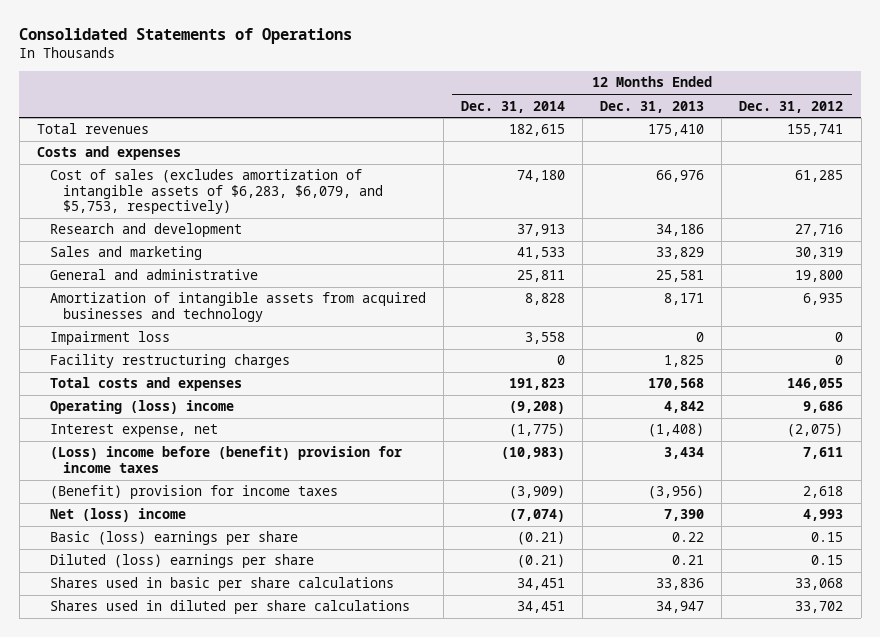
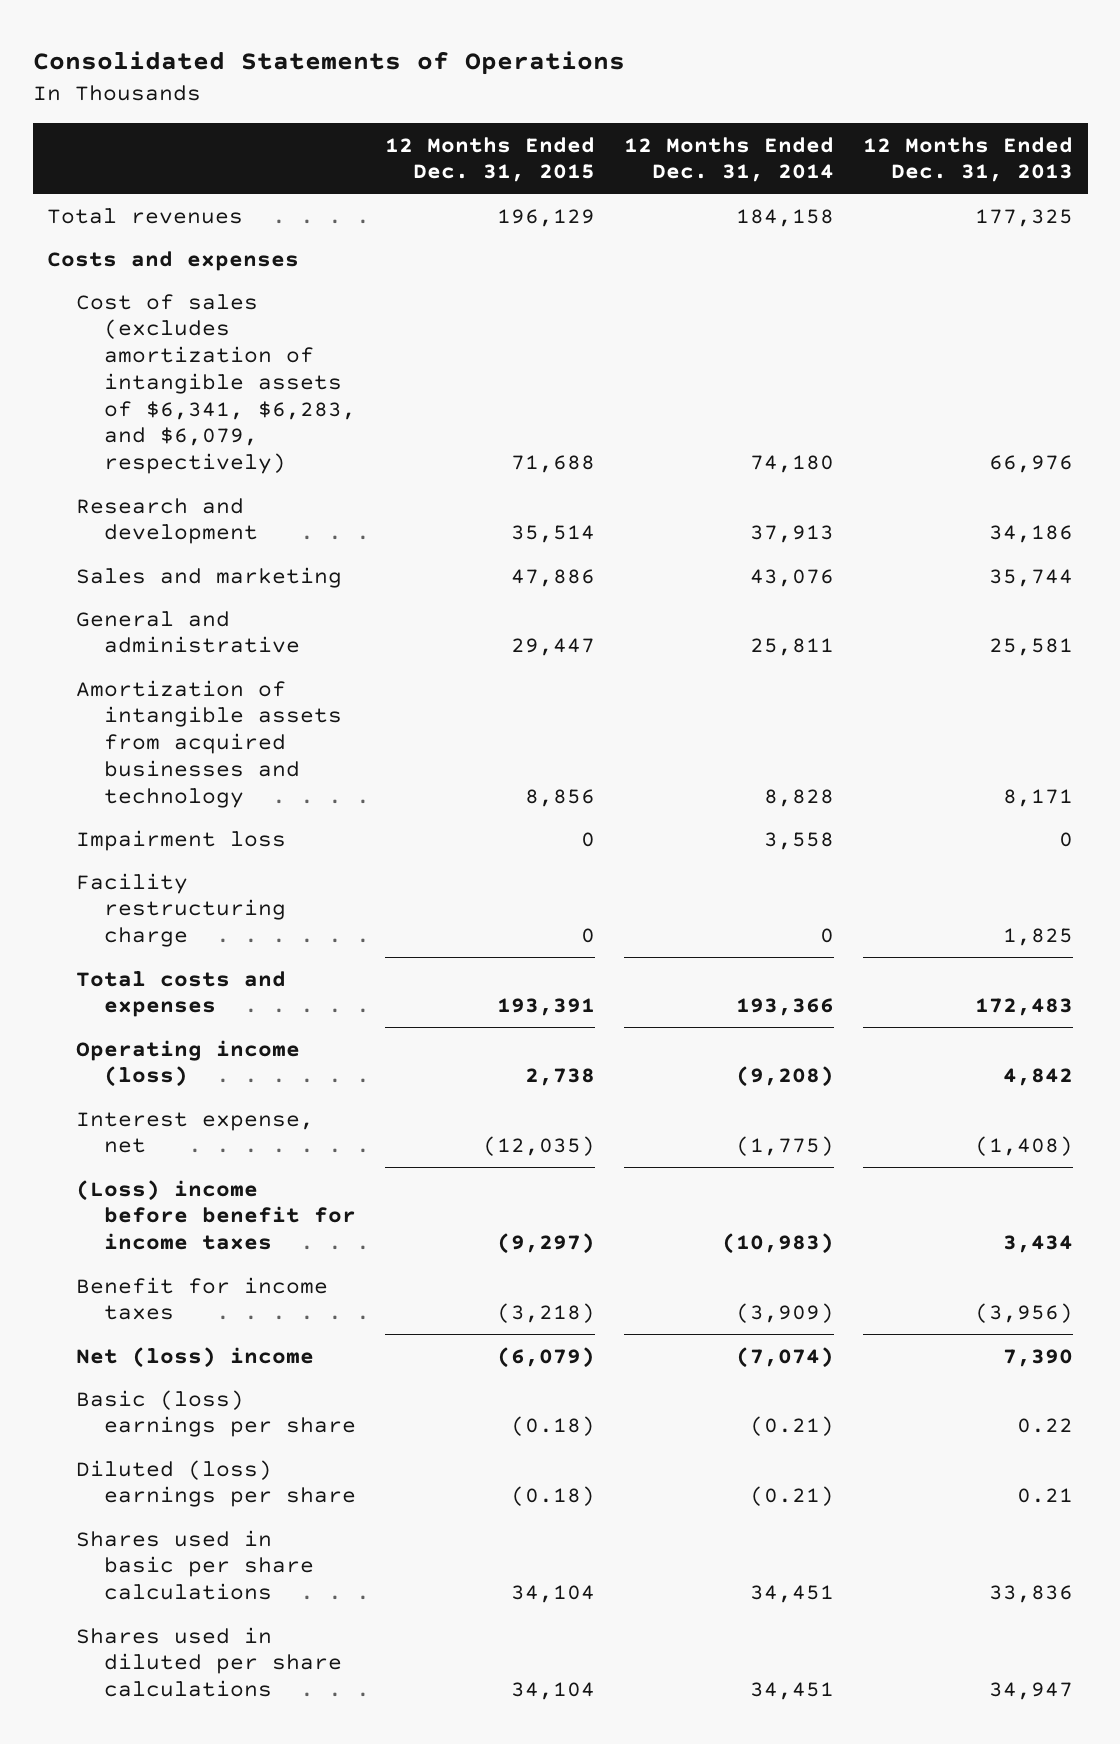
- | 12 Months Ended Dec. 31, 2014 | 12 Months Ended Dec. 31, 2013 | 12 Months Ended Dec. 31, 2012
+ | 12 Months Ended Dec. 31, 2015 | 12 Months Ended Dec. 31, 2014 | 12 Months Ended Dec. 31, 2013
- Total revenues | 182,615 | 175,410 | 155,741
+ Total revenues | 196,129 | 184,158 | 177,325
- Cost of sales (excludes amortization of intangible assets of $6,283, $6,079, and $5,753, respectively) | 74,180 | 66,976 | 61,285
+ Cost of sales (excludes amortization of intangible assets of $6,341, $6,283, and $6,079, respectively) | 71,688 | 74,180 | 66,976
- Sales and marketing | 41,533 | 33,829 | 30,319
+ Sales and marketing | 47,886 | 43,076 | 35,744
- Facility restructuring charges | 0 | 1,825 | 0
- Total costs and expenses | 191,823 | 170,568 | 146,055
- Operating (loss) income | (9,208) | 4,842 | 9,686
+ Facility restructuring charge | 0 | 0 | 1,825
+ Total costs and expenses | 193,391 | 193,366 | 172,483
+ Operating income (loss) | 2,738 | (9,208) | 4,842
- (Loss) income before (benefit) provision for income taxes | (10,983) | 3,434 | 7,611
- (Benefit) provision for income taxes | (3,909) | (3,956) | 2,618
+ (Loss) income before benefit for income taxes | (9,297) | (10,983) | 3,434
+ Benefit for income taxes | (3,218) | (3,909) | (3,956)

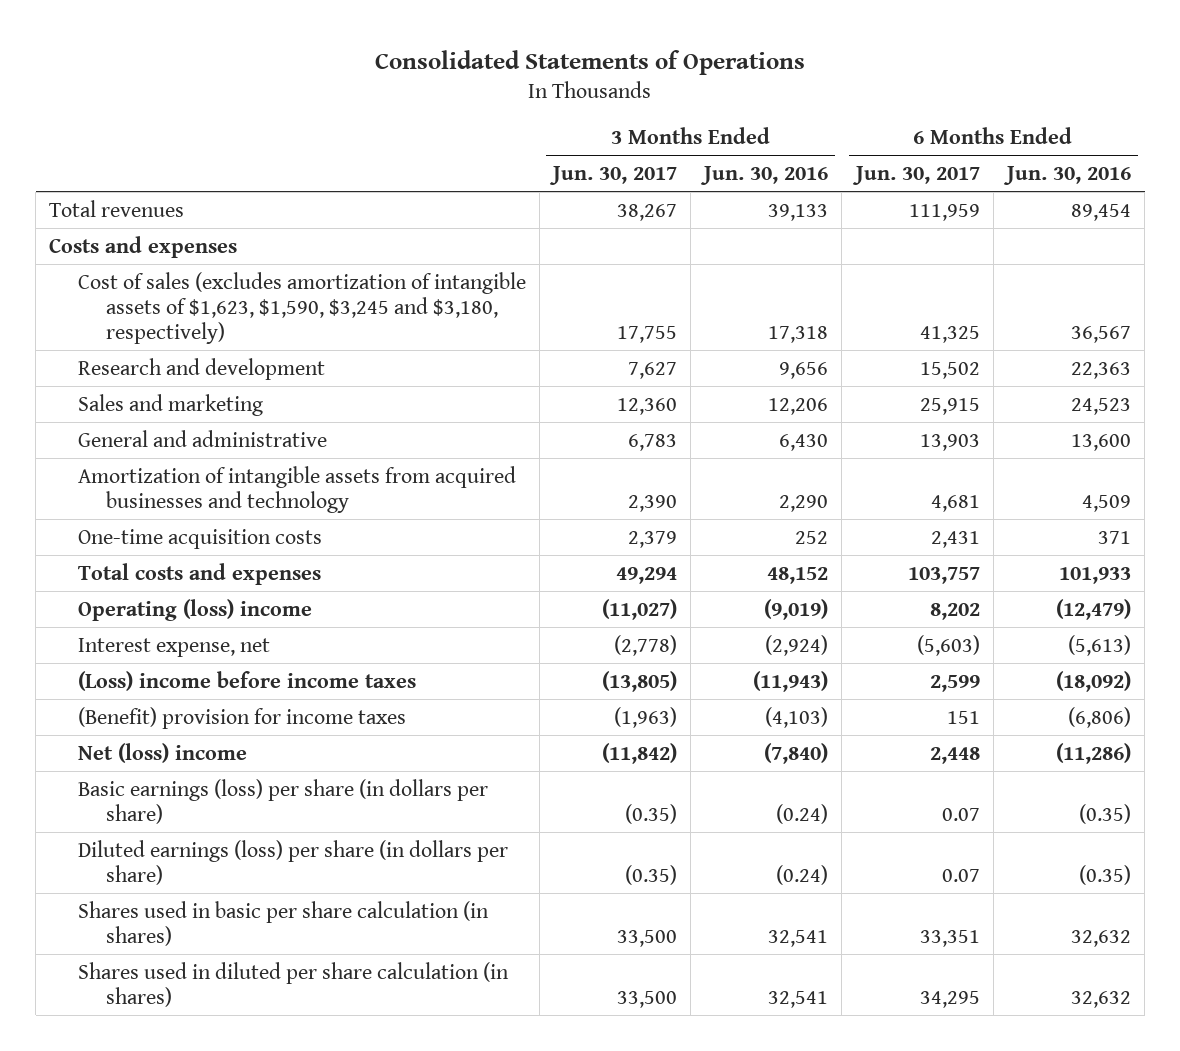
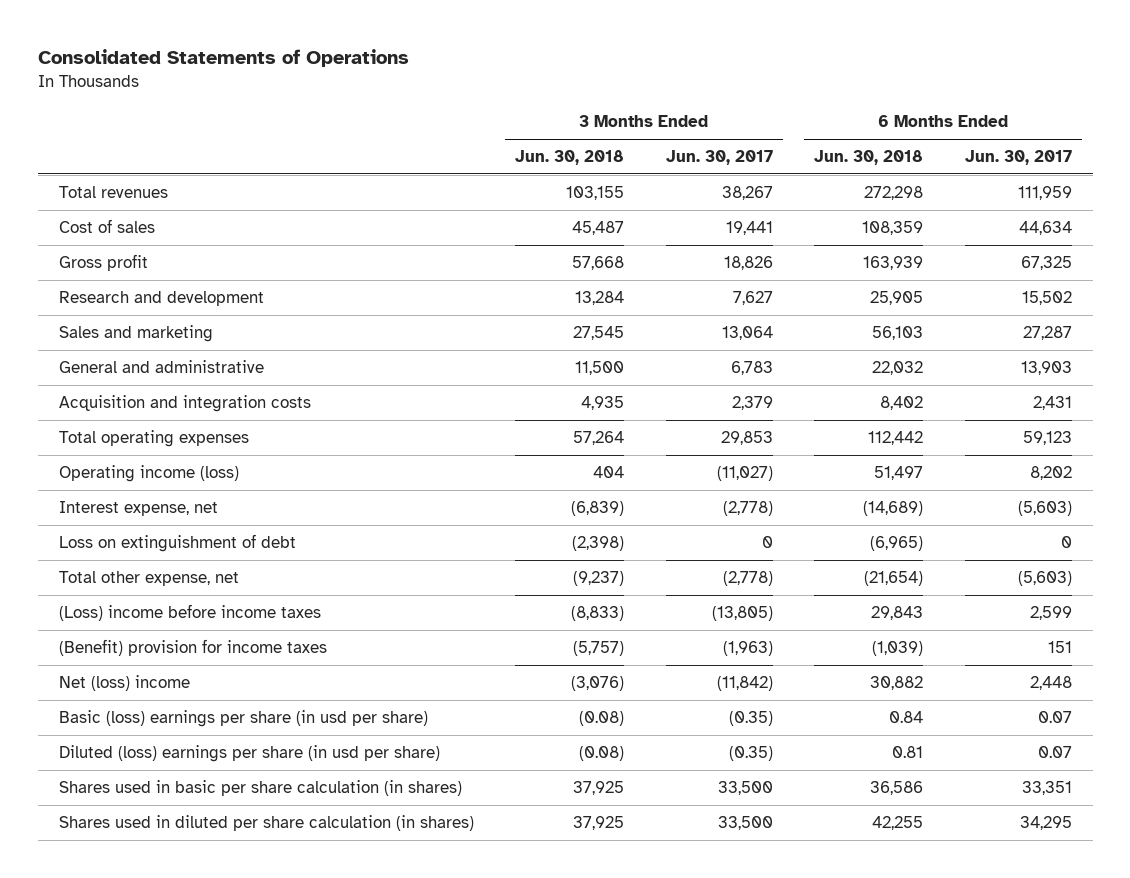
- | 3 Months Ended Jun. 30, 2017 | 3 Months Ended Jun. 30, 2016 | 6 Months Ended Jun. 30, 2017 | 6 Months Ended Jun. 30, 2016
+ | 3 Months Ended Jun. 30, 2018 | 3 Months Ended Jun. 30, 2017 | 6 Months Ended Jun. 30, 2018 | 6 Months Ended Jun. 30, 2017
- Costs and expenses
- Cost of sales (excludes amortization of intangible assets of $1,623, $1,590, $3,245 and $3,180, respectively) | 17,755 | 17,318 | 41,325 | 36,567
+ Cost of sales | 45,487 | 19,441 | 108,359 | 44,634
+ Gross profit | 57,668 | 18,826 | 163,939 | 67,325
- Sales and marketing | 12,360 | 12,206 | 25,915 | 24,523
+ Sales and marketing | 27,545 | 13,064 | 56,103 | 27,287
- Amortization of intangible assets from acquired businesses and technology | 2,390 | 2,290 | 4,681 | 4,509
- One-time acquisition costs | 2,379 | 252 | 2,431 | 371
- Total costs and expenses | 49,294 | 48,152 | 103,757 | 101,933
- Operating (loss) income | (11,027) | (9,019) | 8,202 | (12,479)
+ Acquisition and integration costs | 4,935 | 2,379 | 8,402 | 2,431
+ Total operating expenses | 57,264 | 29,853 | 112,442 | 59,123
+ Operating income (loss) | 404 | (11,027) | 51,497 | 8,202
+ Loss on extinguishment of debt | (2,398) | 0 | (6,965) | 0
+ Total other expense, net | (9,237) | (2,778) | (21,654) | (5,603)
- Basic earnings (loss) per share (in dollars per share) | (0.35) | (0.24) | 0.07 | (0.35)
- Diluted earnings (loss) per share (in dollars per share) | (0.35) | (0.24) | 0.07 | (0.35)
+ Basic (loss) earnings per share (in usd per share) | (0.08) | (0.35) | 0.84 | 0.07
+ Diluted (loss) earnings per share (in usd per share) | (0.08) | (0.35) | 0.81 | 0.07

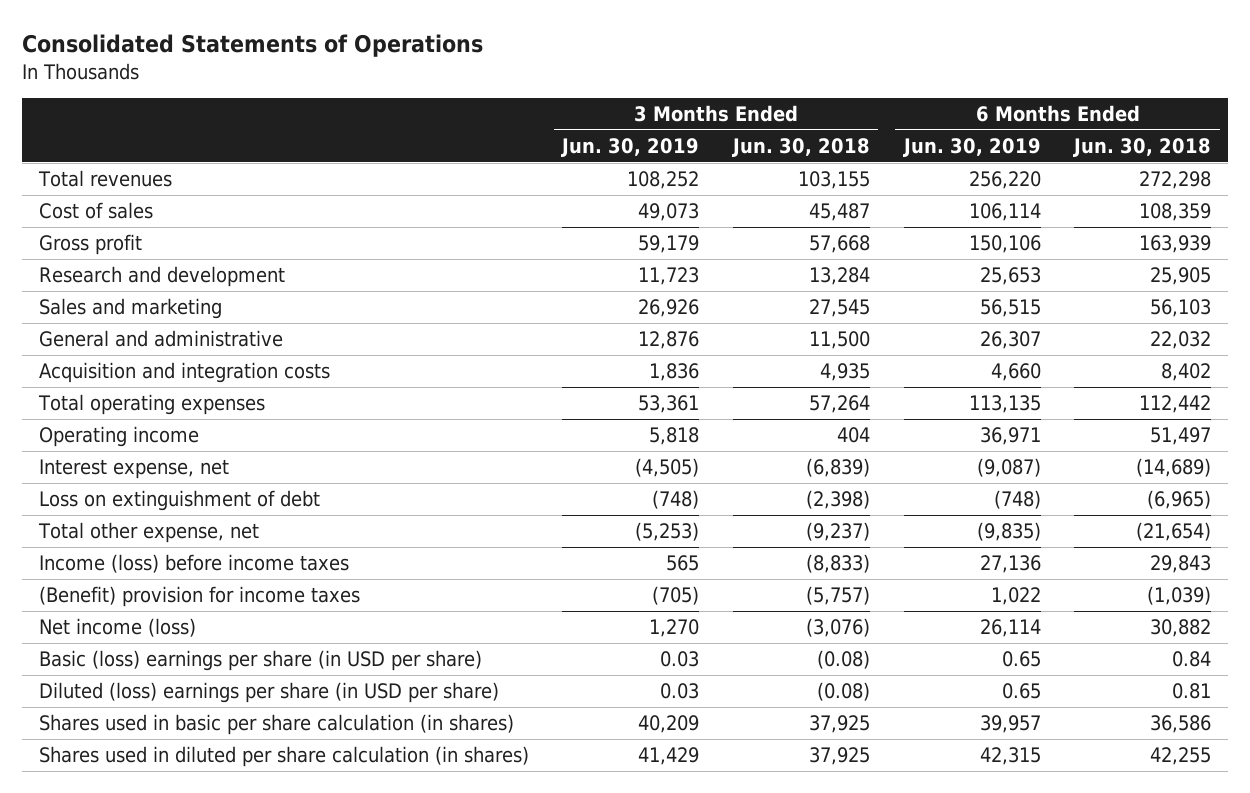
- | 3 Months Ended Jun. 30, 2018 | 3 Months Ended Jun. 30, 2017 | 6 Months Ended Jun. 30, 2018 | 6 Months Ended Jun. 30, 2017
+ | 3 Months Ended Jun. 30, 2019 | 3 Months Ended Jun. 30, 2018 | 6 Months Ended Jun. 30, 2019 | 6 Months Ended Jun. 30, 2018
- Operating income (loss) | 404 | (11,027) | 51,497 | 8,202
+ Operating income | 5,818 | 404 | 36,971 | 51,497
- (Loss) income before income taxes | (8,833) | (13,805) | 29,843 | 2,599
+ Income (loss) before income taxes | 565 | (8,833) | 27,136 | 29,843
- Net (loss) income | (3,076) | (11,842) | 30,882 | 2,448
- Basic (loss) earnings per share (in usd per share) | (0.08) | (0.35) | 0.84 | 0.07
- Diluted (loss) earnings per share (in usd per share) | (0.08) | (0.35) | 0.81 | 0.07
+ Net income (loss) | 1,270 | (3,076) | 26,114 | 30,882
+ Basic (loss) earnings per share (in USD per share) | 0.03 | (0.08) | 0.65 | 0.84
+ Diluted (loss) earnings per share (in USD per share) | 0.03 | (0.08) | 0.65 | 0.81

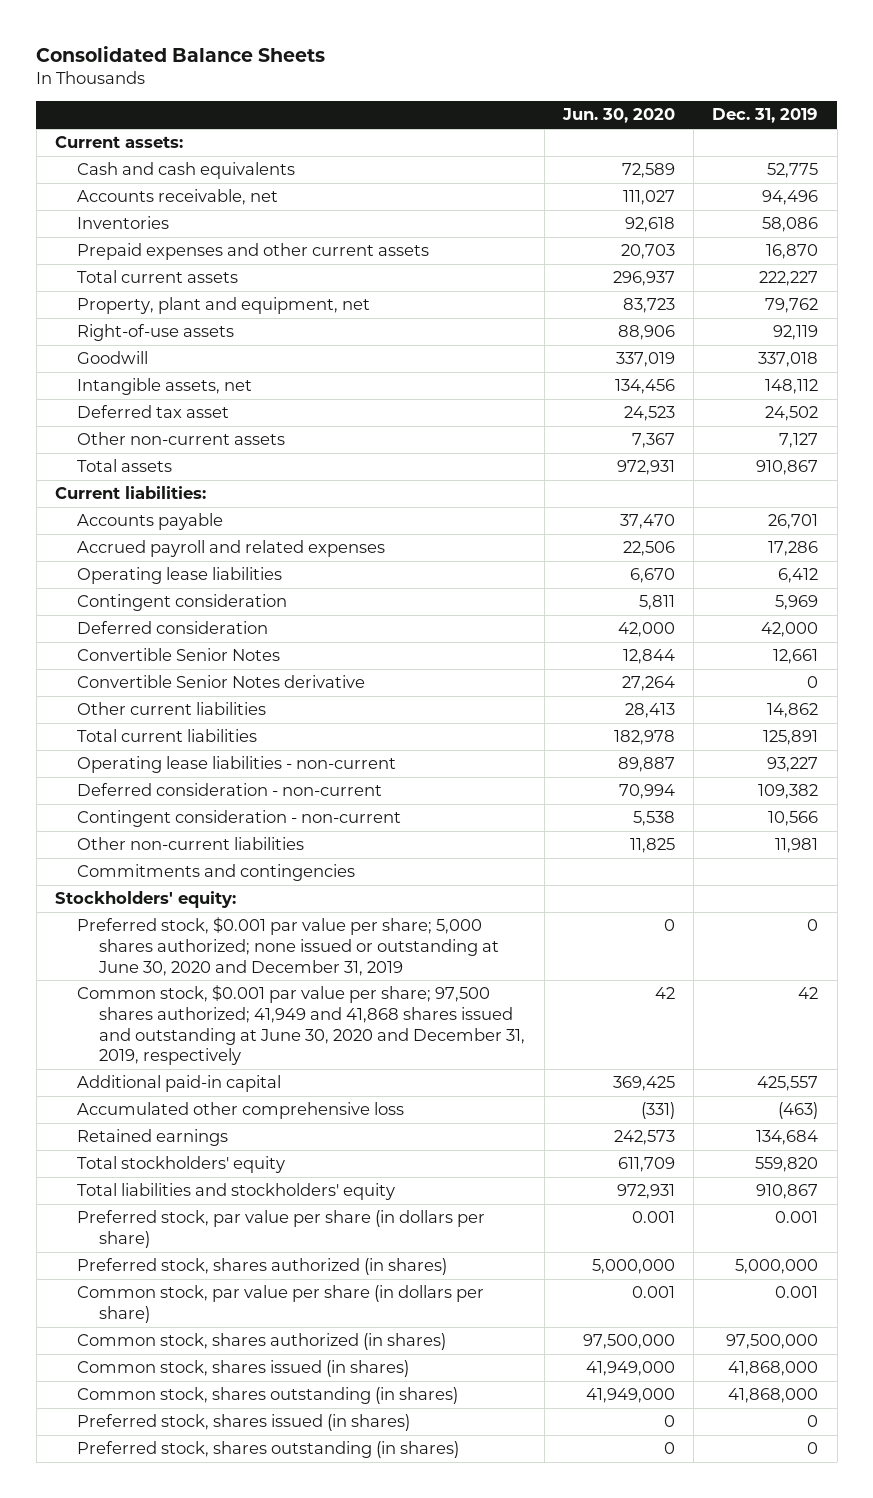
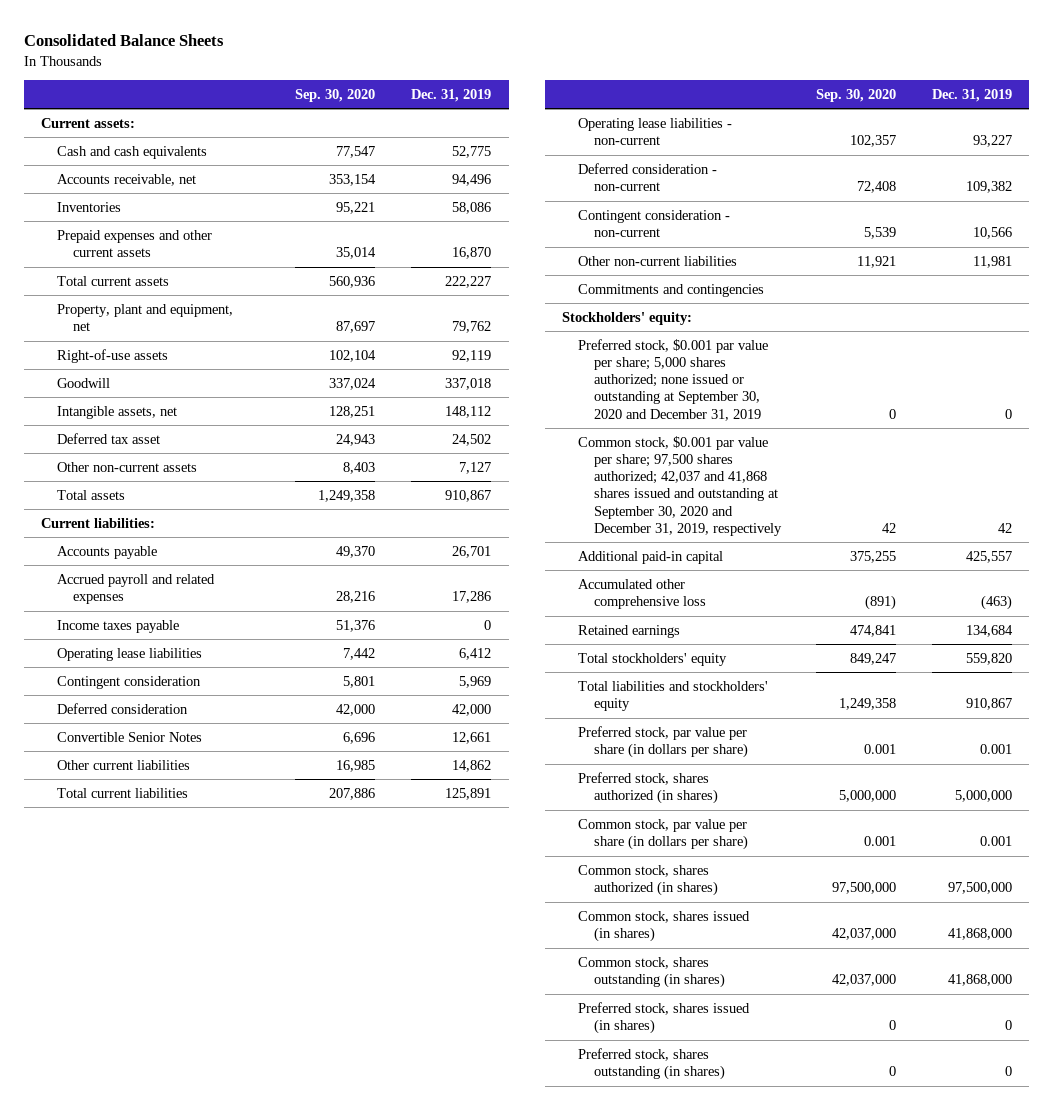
- | Jun. 30, 2020 | Dec. 31, 2019
+ | Sep. 30, 2020 | Dec. 31, 2019
+ Income taxes payable | 51,376 | 0
- Convertible Senior Notes derivative | 27,264 | 0
- Preferred stock, $0.001 par value per share; 5,000 shares authorized; none issued or outstanding at June 30, 2020 and December 31, 2019 | 0 | 0
- Common stock, $0.001 par value per share; 97,500 shares authorized; 41,949 and 41,868 shares issued and outstanding at June 30, 2020 and December 31, 2019, respectively | 42 | 42
+ Preferred stock, $0.001 par value per share; 5,000 shares authorized; none issued or outstanding at September 30, 2020 and December 31, 2019 | 0 | 0
+ Common stock, $0.001 par value per share; 97,500 shares authorized; 42,037 and 41,868 shares issued and outstanding at September 30, 2020 and December 31, 2019, respectively | 42 | 42

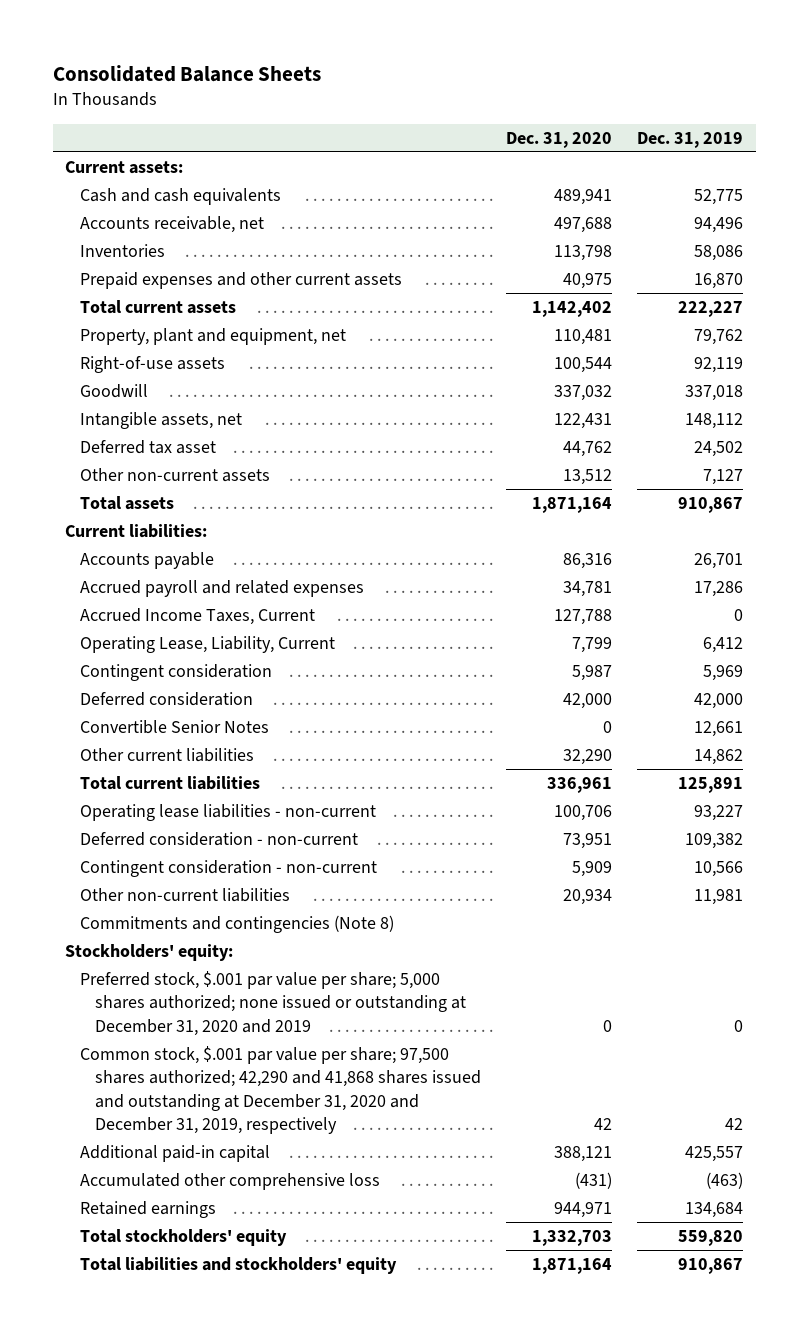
- | Sep. 30, 2020 | Dec. 31, 2019
+ | Dec. 31, 2020 | Dec. 31, 2019
- Income taxes payable | 51,376 | 0
- Operating lease liabilities | 7,442 | 6,412
+ Accrued Income Taxes, Current | 127,788 | 0
+ Operating Lease, Liability, Current | 7,799 | 6,412
- Commitments and contingencies
+ Commitments and contingencies (Note 8)
- Preferred stock, $0.001 par value per share; 5,000 shares authorized; none issued or outstanding at September 30, 2020 and December 31, 2019 | 0 | 0
- Common stock, $0.001 par value per share; 97,500 shares authorized; 42,037 and 41,868 shares issued and outstanding at September 30, 2020 and December 31, 2019, respectively | 42 | 42
+ Preferred stock, $.001 par value per share; 5,000 shares authorized; none issued or outstanding at December 31, 2020 and 2019 | 0 | 0
+ Common stock, $.001 par value per share; 97,500 shares authorized; 42,290 and 41,868 shares issued and outstanding at December 31, 2020 and December 31, 2019, respectively | 42 | 42
- Preferred stock, par value per share (in dollars per share) | 0.001 | 0.001
- Preferred stock, shares authorized (in shares) | 5,000,000 | 5,000,000
- Common stock, par value per share (in dollars per share) | 0.001 | 0.001
- Common stock, shares authorized (in shares) | 97,500,000 | 97,500,000
- Common stock, shares issued (in shares) | 42,037,000 | 41,868,000
- Common stock, shares outstanding (in shares) | 42,037,000 | 41,868,000
- Preferred stock, shares issued (in shares) | 0 | 0
- Preferred stock, shares outstanding (in shares) | 0 | 0

